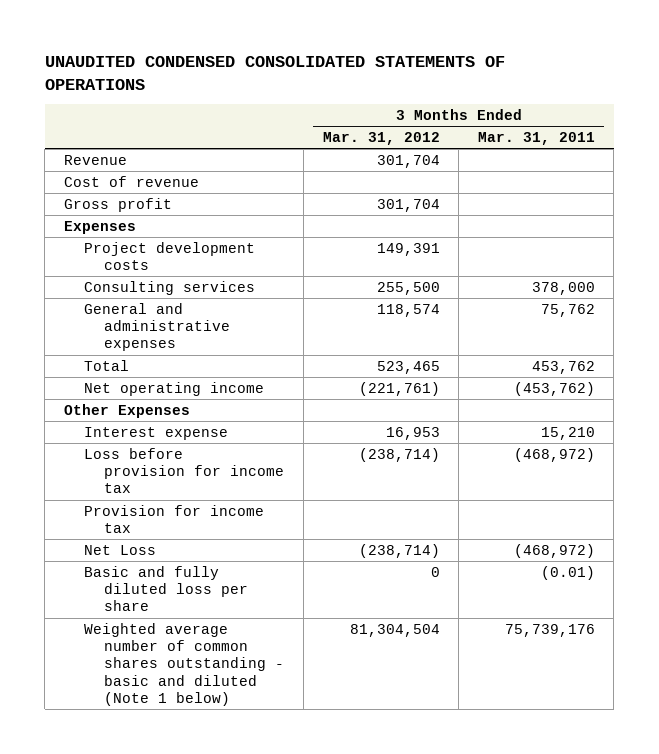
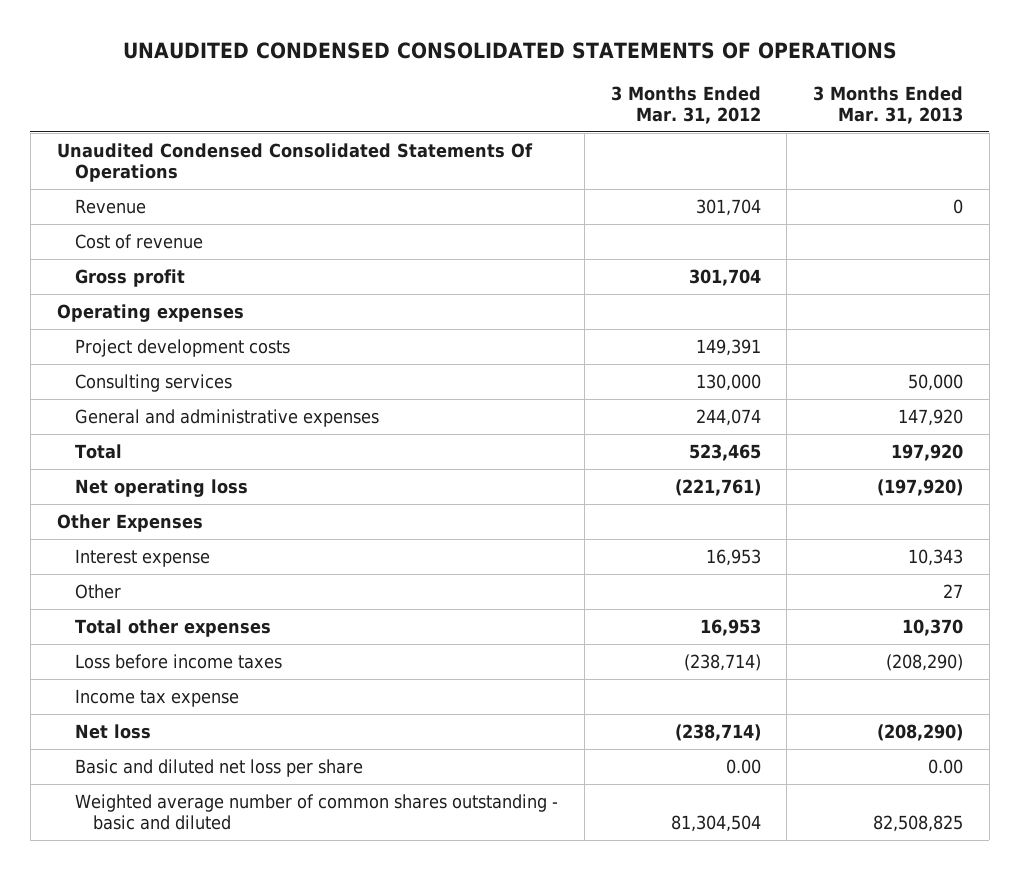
- | 3 Months Ended Mar. 31, 2012 | 3 Months Ended Mar. 31, 2011
+ | 3 Months Ended Mar. 31, 2012 | 3 Months Ended Mar. 31, 2013
+ Unaudited Condensed Consolidated Statements Of Operations
- Expenses
+ Operating expenses
- Consulting services | 255,500 | 378,000
- General and administrative expenses | 118,574 | 75,762
+ Consulting services | 130,000 | 50,000
+ General and administrative expenses | 244,074 | 147,920
- Net operating income | (221,761) | (453,762)
+ Net operating loss | (221,761) | (197,920)
- Loss before provision for income tax | (238,714) | (468,972)
- Provision for income tax
- Net Loss | (238,714) | (468,972)
- Basic and fully diluted loss per share | 0 | (0.01)
- Weighted average number of common shares outstanding - basic and diluted (Note 1 below) | 81,304,504 | 75,739,176
+ Other | | 27
+ Total other expenses | 16,953 | 10,370
+ Loss before income taxes | (238,714) | (208,290)
+ Income tax expense
+ Net loss | (238,714) | (208,290)
+ Basic and diluted net loss per share | 0.00 | 0.00
+ Weighted average number of common shares outstanding - basic and diluted | 81,304,504 | 82,508,825

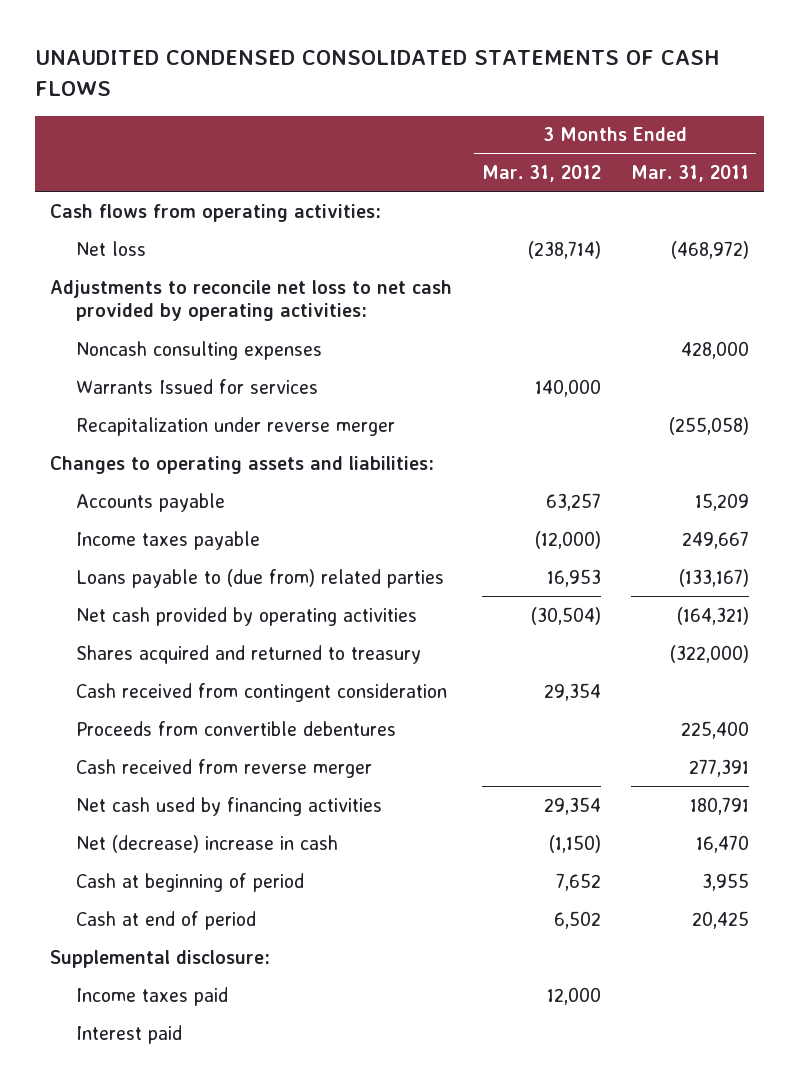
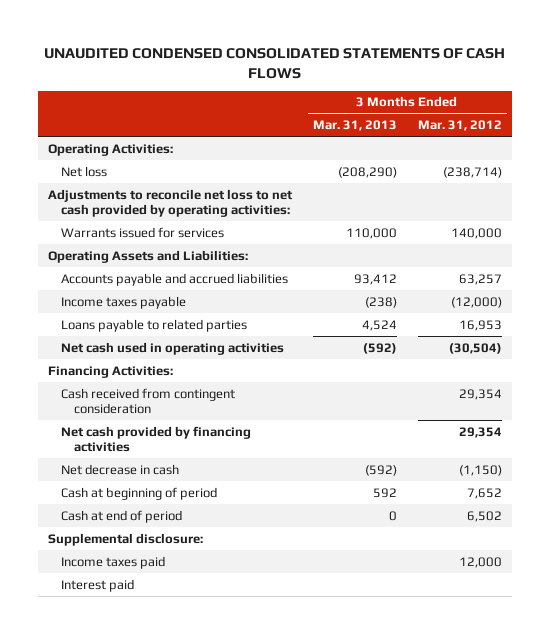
- | 3 Months Ended Mar. 31, 2012 | 3 Months Ended Mar. 31, 2011
+ | 3 Months Ended Mar. 31, 2013 | 3 Months Ended Mar. 31, 2012
- Cash flows from operating activities:
+ Operating Activities:
- Noncash consulting expenses | | 428,000
- Warrants Issued for services | 140,000 |
- Recapitalization under reverse merger | | (255,058)
- Changes to operating assets and liabilities:
- Accounts payable | 63,257 | 15,209
+ Warrants issued for services | 110,000 | 140,000
+ Operating Assets and Liabilities:
+ Accounts payable and accrued liabilities | 93,412 | 63,257
- Loans payable to (due from) related parties | 16,953 | (133,167)
- Net cash provided by operating activities | (30,504) | (164,321)
- Shares acquired and returned to treasury | | (322,000)
+ Loans payable to related parties | 4,524 | 16,953
+ Net cash used in operating activities | (592) | (30,504)
+ Financing Activities:
- Proceeds from convertible debentures | | 225,400
- Cash received from reverse merger | | 277,391
- Net cash used by financing activities | 29,354 | 180,791
- Net (decrease) increase in cash | (1,150) | 16,470
+ Net cash provided by financing activities | | 29,354
+ Net decrease in cash | (592) | (1,150)

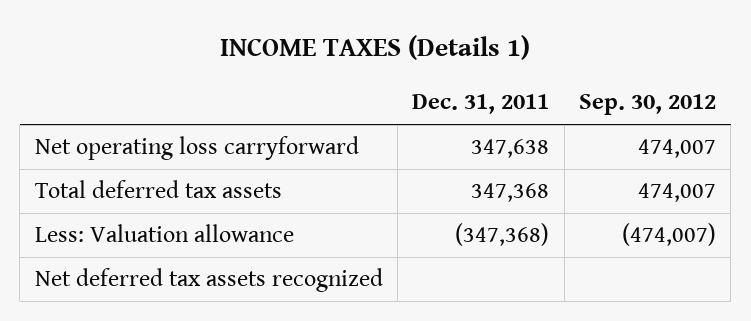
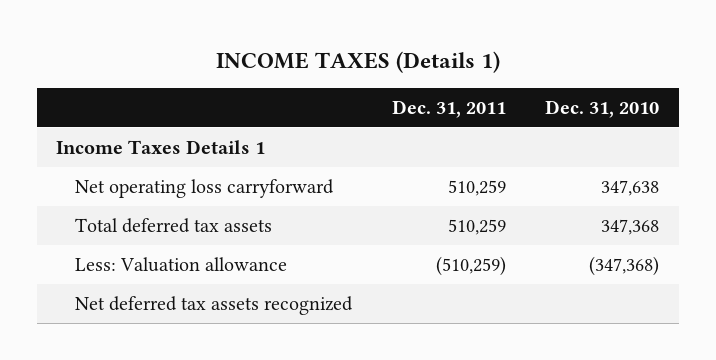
- | Dec. 31, 2011 | Sep. 30, 2012
+ | Dec. 31, 2011 | Dec. 31, 2010
- Net operating loss carryforward | 347,638 | 474,007
- Total deferred tax assets | 347,368 | 474,007
- Less: Valuation allowance | (347,368) | (474,007)
+ Income Taxes Details 1
+ Net operating loss carryforward | 510,259 | 347,638
+ Total deferred tax assets | 510,259 | 347,368
+ Less: Valuation allowance | (510,259) | (347,368)

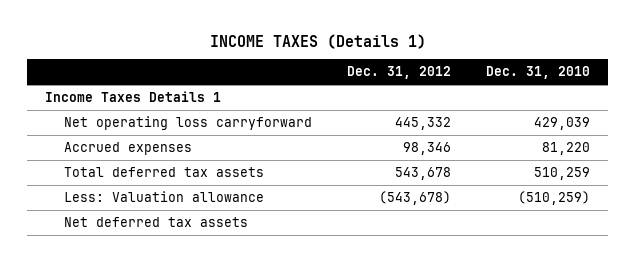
- | Dec. 31, 2011 | Dec. 31, 2010
+ | Dec. 31, 2012 | Dec. 31, 2010
- Net operating loss carryforward | 510,259 | 347,638
- Total deferred tax assets | 510,259 | 347,368
- Less: Valuation allowance | (510,259) | (347,368)
- Net deferred tax assets recognized
+ Net operating loss carryforward | 445,332 | 429,039
+ Accrued expenses | 98,346 | 81,220
+ Total deferred tax assets | 543,678 | 510,259
+ Less: Valuation allowance | (543,678) | (510,259)
+ Net deferred tax assets

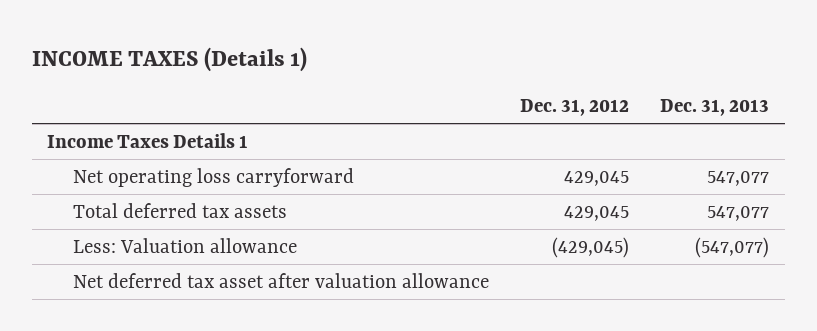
- | Dec. 31, 2012 | Dec. 31, 2010
+ | Dec. 31, 2012 | Dec. 31, 2013
- Net operating loss carryforward | 445,332 | 429,039
- Accrued expenses | 98,346 | 81,220
- Total deferred tax assets | 543,678 | 510,259
- Less: Valuation allowance | (543,678) | (510,259)
- Net deferred tax assets
+ Net operating loss carryforward | 429,045 | 547,077
+ Total deferred tax assets | 429,045 | 547,077
+ Less: Valuation allowance | (429,045) | (547,077)
+ Net deferred tax asset after valuation allowance

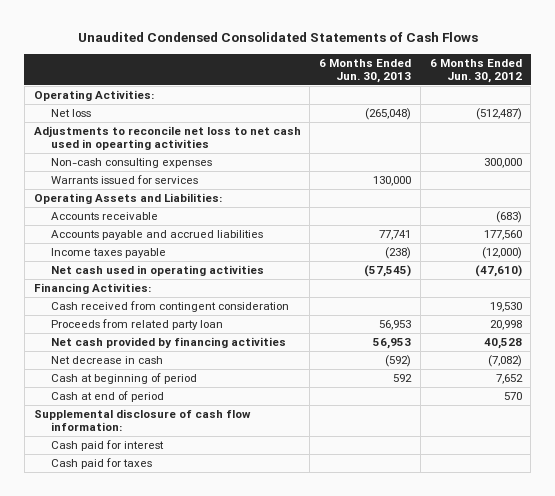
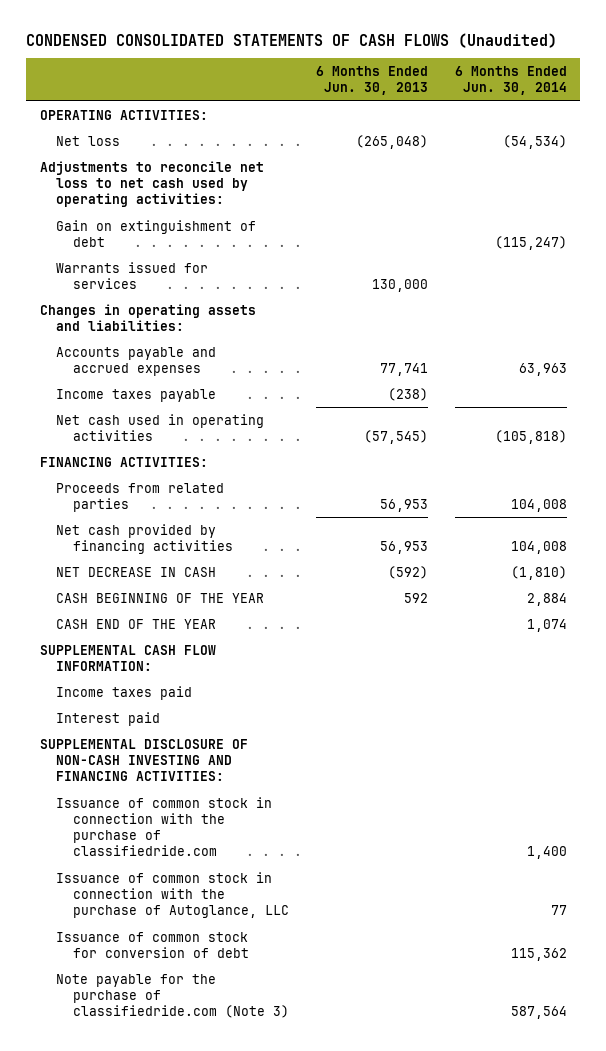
- Unaudited Condensed Consolidated Statements of Cash Flows
+ CONDENSED CONSOLIDATED STATEMENTS OF CASH FLOWS (Unaudited)
- | 6 Months Ended Jun. 30, 2013 | 6 Months Ended Jun. 30, 2012
+ | 6 Months Ended Jun. 30, 2013 | 6 Months Ended Jun. 30, 2014
- Operating Activities:
+ OPERATING ACTIVITIES:
- Adjustments to reconcile net loss to net cash used in opearting activities
- Non-cash consulting expenses | | 300,000
+ Adjustments to reconcile net loss to net cash used by operating activities:
+ Gain on extinguishment of debt | | (115,247)
- Operating Assets and Liabilities:
- Accounts receivable | | (683)
- Accounts payable and accrued liabilities | 77,741 | 177,560
+ Changes in operating assets and liabilities:
+ Accounts payable and accrued expenses | 77,741 | 63,963
- Financing Activities:
- Cash received from contingent consideration | | 19,530
- Proceeds from related party loan | 56,953 | 20,998
+ FINANCING ACTIVITIES:
+ Proceeds from related parties | 56,953 | 104,008
- Net decrease in cash | (592) | (7,082)
- Cash at beginning of period | 592 | 7,652
- Cash at end of period | | 570
- Supplemental disclosure of cash flow information:
- Cash paid for interest
- Cash paid for taxes
+ NET DECREASE IN CASH | (592) | (1,810)
+ CASH BEGINNING OF THE YEAR | 592 | 2,884
+ CASH END OF THE YEAR | | 1,074
+ SUPPLEMENTAL CASH FLOW INFORMATION:
+ Income taxes paid
+ Interest paid
+ SUPPLEMENTAL DISCLOSURE OF NON-CASH INVESTING AND FINANCING ACTIVITIES:
+ Issuance of common stock in connection with the purchase of classifiedride.com | | 1,400
+ Issuance of common stock in connection with the purchase of Autoglance, LLC | | 77
+ Issuance of common stock for conversion of debt | | 115,362
+ Note payable for the purchase of classifiedride.com (Note 3) | | 587,564

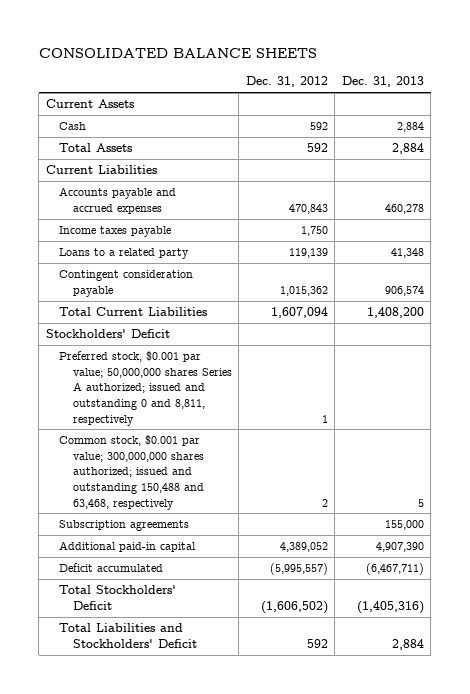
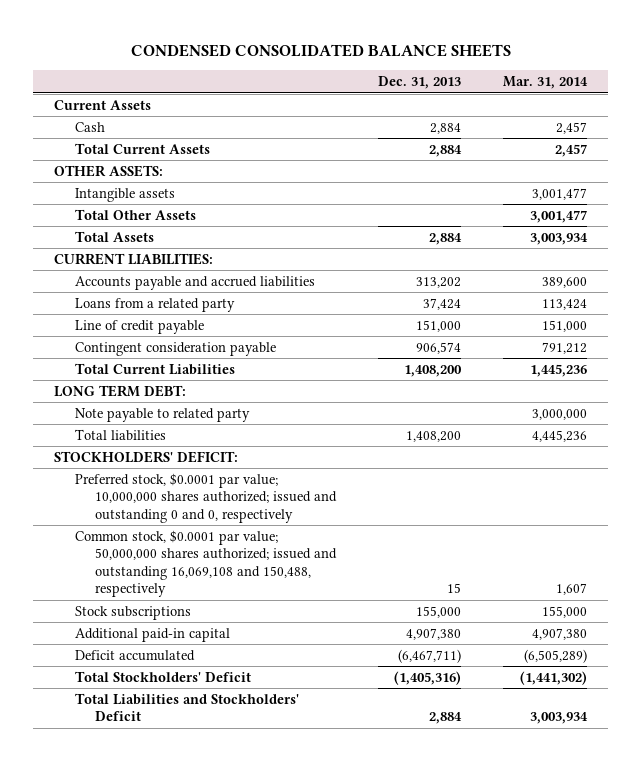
- CONSOLIDATED BALANCE SHEETS
+ CONDENSED CONSOLIDATED BALANCE SHEETS
- | Dec. 31, 2012 | Dec. 31, 2013
+ | Dec. 31, 2013 | Mar. 31, 2014
+ Total Current Assets | 2,884 | 2,457
+ OTHER ASSETS:
+ Intangible assets | | 3,001,477
+ Total Other Assets | | 3,001,477
- Current Liabilities
- Accounts payable and accrued expenses | 470,843 | 460,278
- Income taxes payable | 1,750 |
- Loans to a related party | 119,139 | 41,348
+ CURRENT LIABILITIES:
+ Accounts payable and accrued liabilities | 313,202 | 389,600
+ Loans from a related party | 37,424 | 113,424
+ Line of credit payable | 151,000 | 151,000
- Stockholders' Deficit
- Preferred stock, $0.001 par value; 50,000,000 shares Series A authorized; issued and outstanding 0 and 8,811, respectively | 1 |
- Common stock, $0.001 par value; 300,000,000 shares authorized; issued and outstanding 150,488 and 63,468, respectively | 2 | 5
- Subscription agreements | | 155,000
- Additional paid-in capital | 4,389,052 | 4,907,390
+ LONG TERM DEBT:
+ Note payable to related party | | 3,000,000
+ Total liabilities | 1,408,200 | 4,445,236
+ STOCKHOLDERS' DEFICIT:
+ Preferred stock, $0.0001 par value; 10,000,000 shares authorized; issued and outstanding 0 and 0, respectively
+ Common stock, $0.0001 par value; 50,000,000 shares authorized; issued and outstanding 16,069,108 and 150,488, respectively | 15 | 1,607
+ Stock subscriptions | 155,000 | 155,000
+ Additional paid-in capital | 4,907,380 | 4,907,380

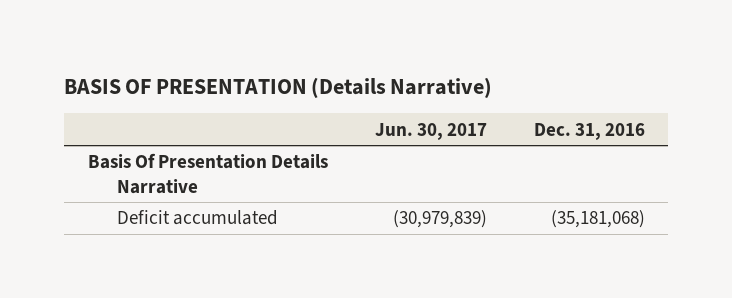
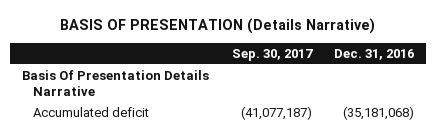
- | Jun. 30, 2017 | Dec. 31, 2016
+ | Sep. 30, 2017 | Dec. 31, 2016
- Deficit accumulated | (30,979,839) | (35,181,068)
+ Accumulated deficit | (41,077,187) | (35,181,068)

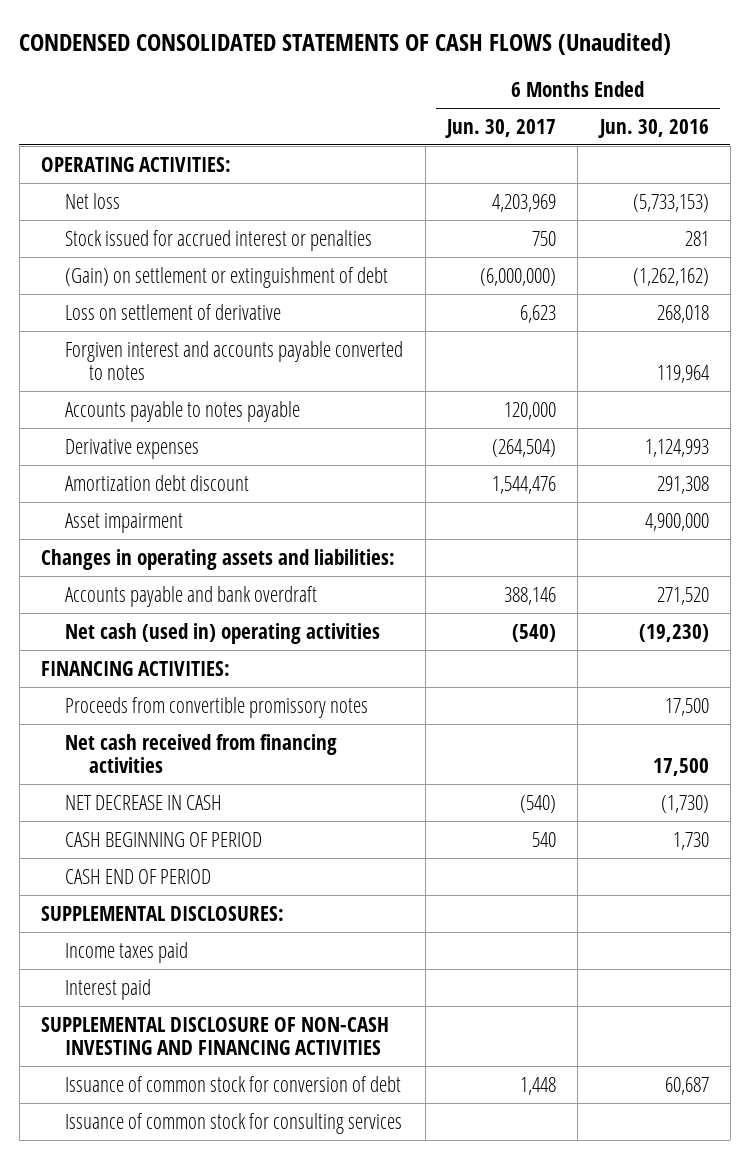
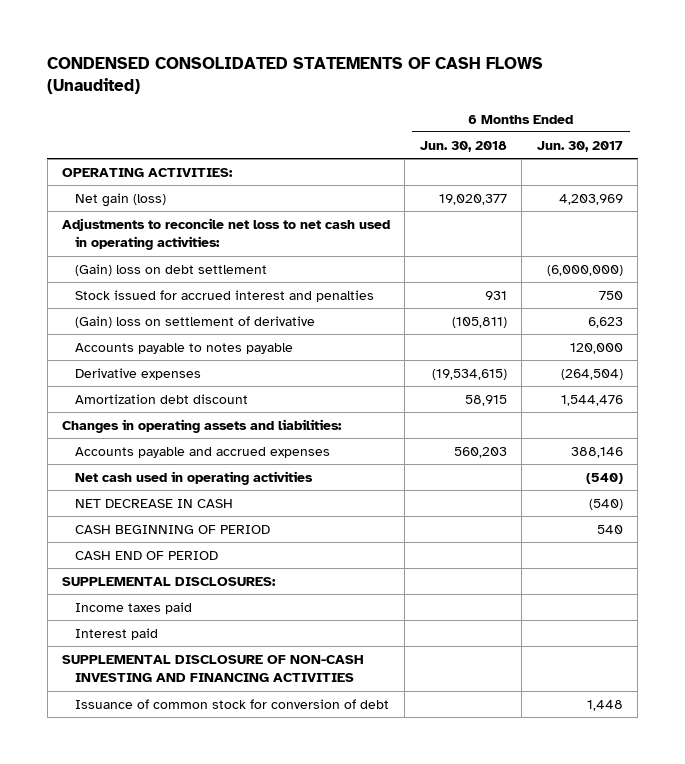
- | 6 Months Ended Jun. 30, 2017 | 6 Months Ended Jun. 30, 2016
+ | 6 Months Ended Jun. 30, 2018 | 6 Months Ended Jun. 30, 2017
- Net loss | 4,203,969 | (5,733,153)
- Stock issued for accrued interest or penalties | 750 | 281
- (Gain) on settlement or extinguishment of debt | (6,000,000) | (1,262,162)
- Loss on settlement of derivative | 6,623 | 268,018
- Forgiven interest and accounts payable converted to notes | | 119,964
+ Net gain (loss) | 19,020,377 | 4,203,969
+ Adjustments to reconcile net loss to net cash used in operating activities:
+ (Gain) loss on debt settlement | | (6,000,000)
+ Stock issued for accrued interest and penalties | 931 | 750
+ (Gain) loss on settlement of derivative | (105,811) | 6,623
- Asset impairment | | 4,900,000
- Accounts payable and bank overdraft | 388,146 | 271,520
- Net cash (used in) operating activities | (540) | (19,230)
- FINANCING ACTIVITIES:
- Proceeds from convertible promissory notes | | 17,500
- Net cash received from financing activities | | 17,500
+ Accounts payable and accrued expenses | 560,203 | 388,146
+ Net cash used in operating activities | | (540)
- Issuance of common stock for consulting services

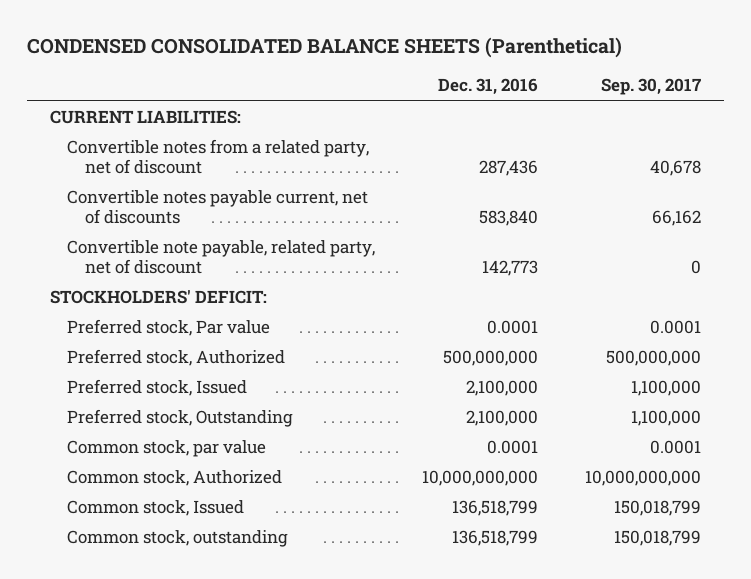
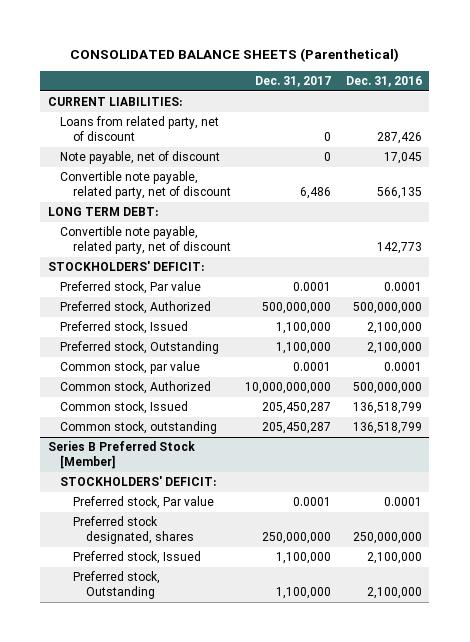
- CONDENSED CONSOLIDATED BALANCE SHEETS (Parenthetical)
+ CONSOLIDATED BALANCE SHEETS (Parenthetical)
- | Dec. 31, 2016 | Sep. 30, 2017
+ | Dec. 31, 2017 | Dec. 31, 2016
- Convertible notes from a related party, net of discount | 287,436 | 40,678
- Convertible notes payable current, net of discounts | 583,840 | 66,162
+ Loans from related party, net of discount | 0 | 287,426
+ Note payable, net of discount | 0 | 17,045
+ Convertible note payable, related party, net of discount | 6,486 | 566,135
+ LONG TERM DEBT:
- Common stock, Authorized | 10,000,000,000 | 10,000,000,000
+ Common stock, Authorized | 10,000,000,000 | 500,000,000
+ Series B Preferred Stock [Member]
+ STOCKHOLDERS' DEFICIT:
+ Preferred stock, Par value | 0.0001 | 0.0001
+ Preferred stock designated, shares | 250,000,000 | 250,000,000
+ Preferred stock, Issued | 1,100,000 | 2,100,000
+ Preferred stock, Outstanding | 1,100,000 | 2,100,000

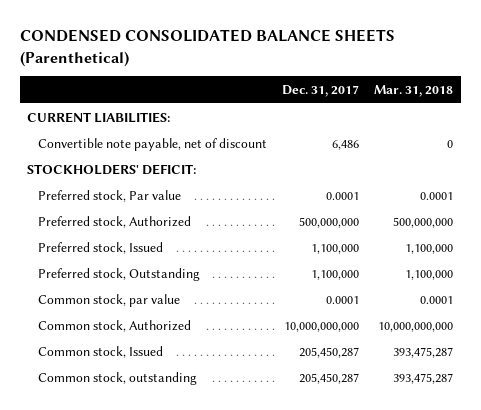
- CONSOLIDATED BALANCE SHEETS (Parenthetical)
+ CONDENSED CONSOLIDATED BALANCE SHEETS (Parenthetical)
- | Dec. 31, 2017 | Dec. 31, 2016
+ | Dec. 31, 2017 | Mar. 31, 2018
- Loans from related party, net of discount | 0 | 287,426
- Note payable, net of discount | 0 | 17,045
- Convertible note payable, related party, net of discount | 6,486 | 566,135
- LONG TERM DEBT:
- Convertible note payable, related party, net of discount | | 142,773
+ Convertible note payable, net of discount | 6,486 | 0
- Series B Preferred Stock [Member]
- STOCKHOLDERS' DEFICIT:
- Preferred stock, Par value | 0.0001 | 0.0001
- Preferred stock designated, shares | 250,000,000 | 250,000,000
- Preferred stock, Issued | 1,100,000 | 2,100,000
- Preferred stock, Outstanding | 1,100,000 | 2,100,000

